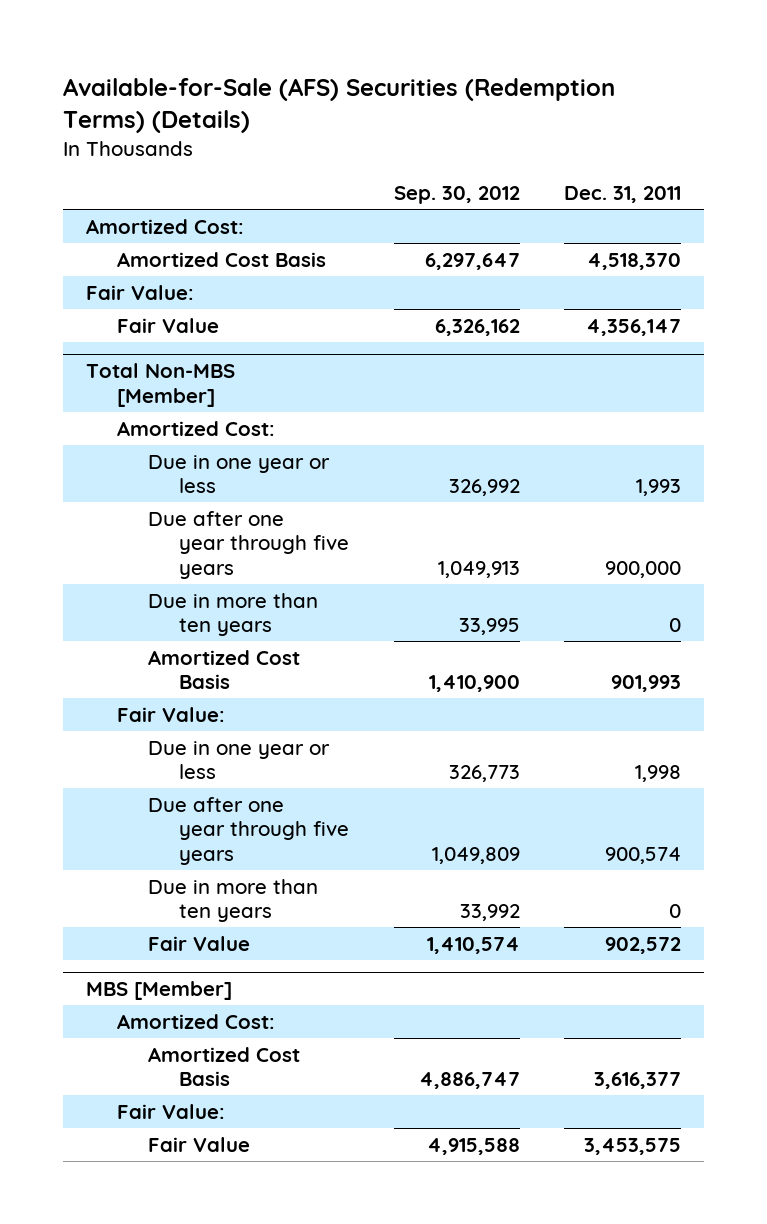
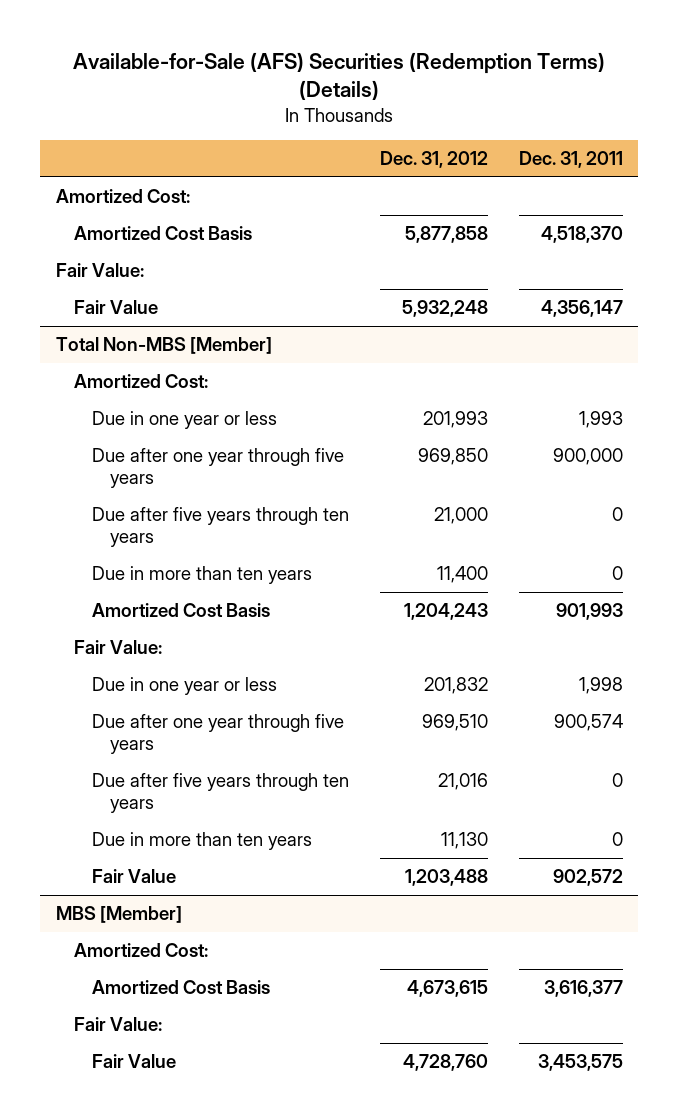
- | Sep. 30, 2012 | Dec. 31, 2011
+ | Dec. 31, 2012 | Dec. 31, 2011
@ Total Non-MBS [Member]
+ Due after five years through ten years | 21,000 | 0
+ Due after five years through ten years | 21,016 | 0

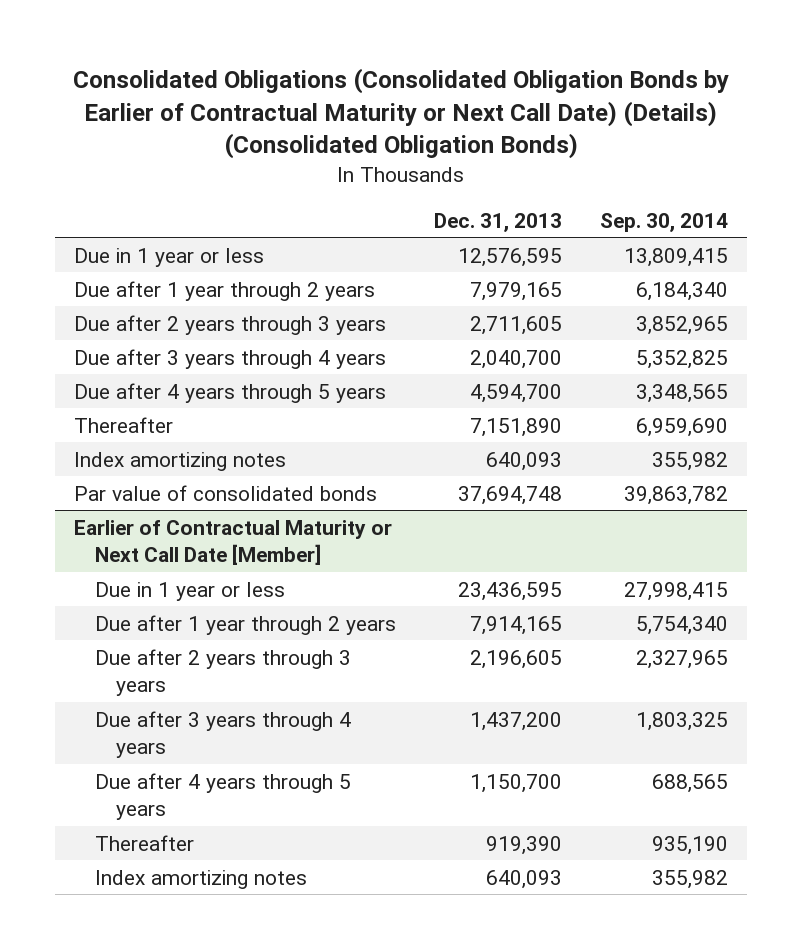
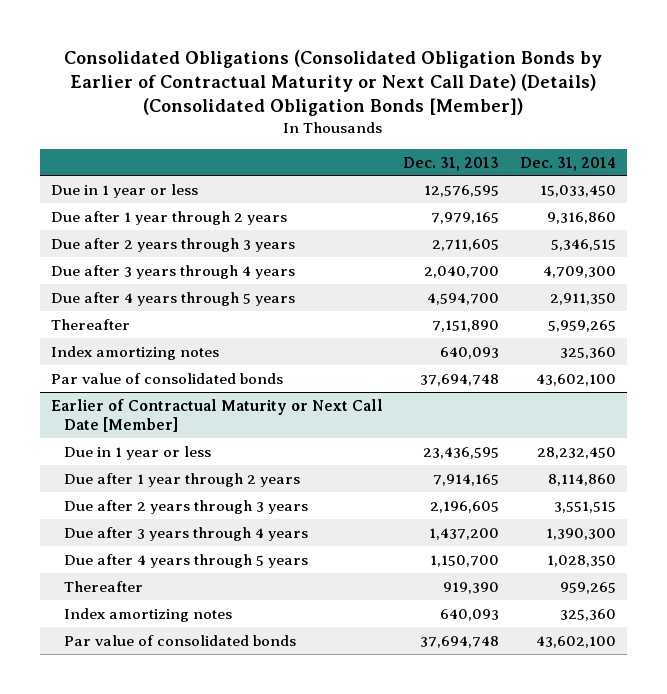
- Consolidated Obligations (Consolidated Obligation Bonds by Earlier of Contractual Maturity or Next Call Date) (Details) (Consolidated Obligation Bonds)
+ Consolidated Obligations (Consolidated Obligation Bonds by Earlier of Contractual Maturity or Next Call Date) (Details) (Consolidated Obligation Bonds [Member])
- | Dec. 31, 2013 | Sep. 30, 2014
+ | Dec. 31, 2013 | Dec. 31, 2014
@ Earlier of Contractual Maturity or Next Call Date [Member]
+ Par value of consolidated bonds | 37,694,748 | 43,602,100

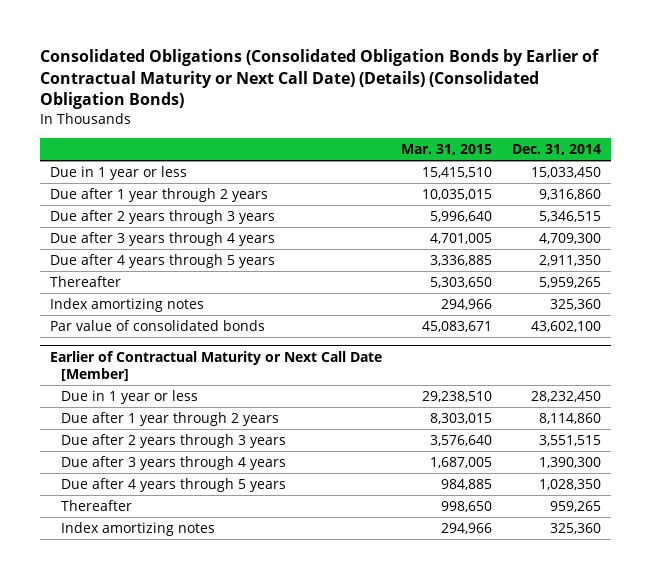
- Consolidated Obligations (Consolidated Obligation Bonds by Earlier of Contractual Maturity or Next Call Date) (Details) (Consolidated Obligation Bonds [Member])
+ Consolidated Obligations (Consolidated Obligation Bonds by Earlier of Contractual Maturity or Next Call Date) (Details) (Consolidated Obligation Bonds)
- | Dec. 31, 2013 | Dec. 31, 2014
+ | Mar. 31, 2015 | Dec. 31, 2014
@ Earlier of Contractual Maturity or Next Call Date [Member]
- Par value of consolidated bonds | 37,694,748 | 43,602,100

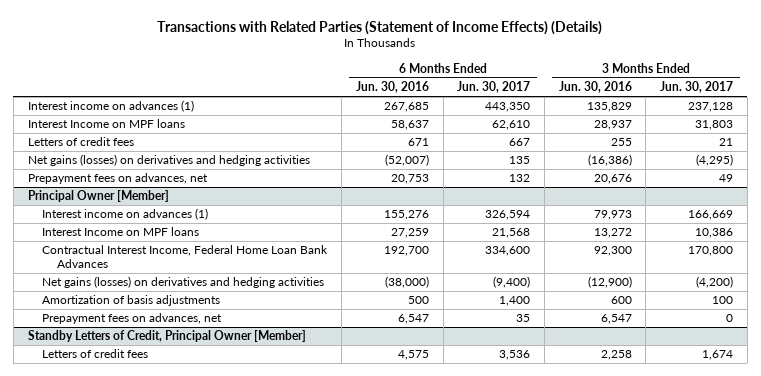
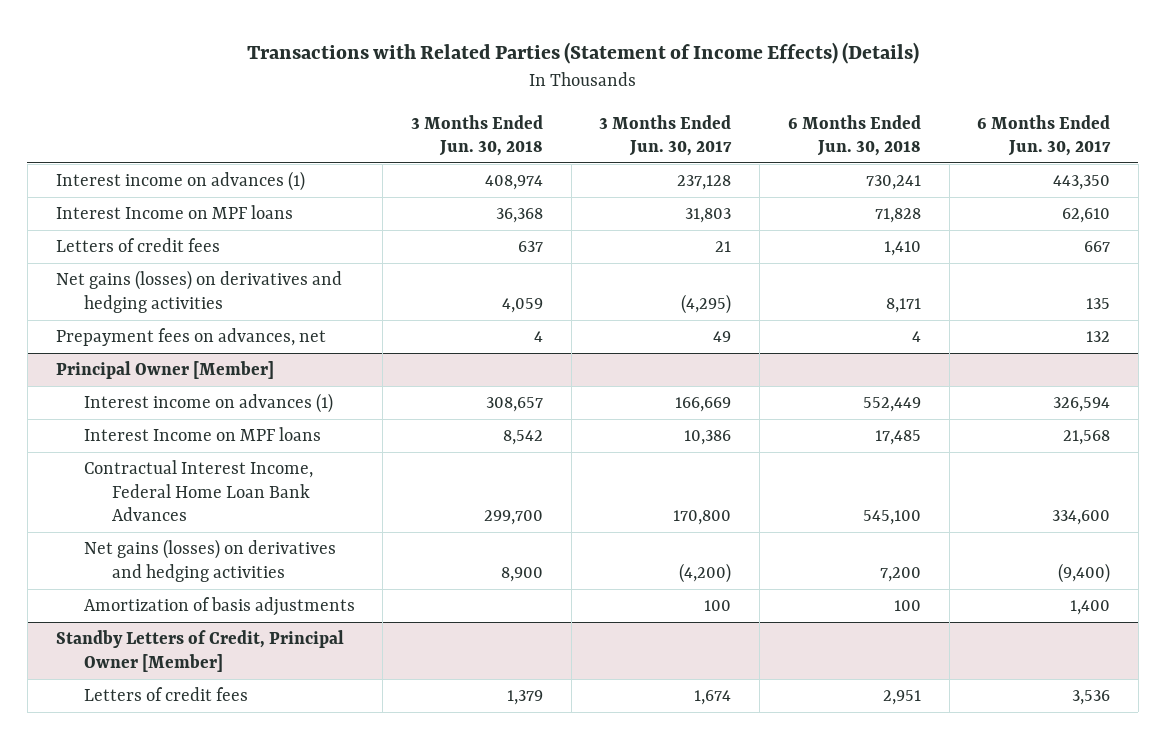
- | 6 Months Ended Jun. 30, 2016 | 6 Months Ended Jun. 30, 2017 | 3 Months Ended Jun. 30, 2016 | 3 Months Ended Jun. 30, 2017
+ | 3 Months Ended Jun. 30, 2018 | 3 Months Ended Jun. 30, 2017 | 6 Months Ended Jun. 30, 2018 | 6 Months Ended Jun. 30, 2017
@ Principal Owner [Member]
- Prepayment fees on advances, net | 6,547 | 35 | 6,547 | 0

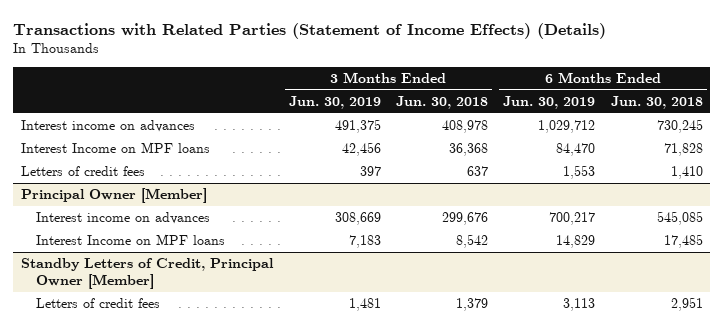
- | 3 Months Ended Jun. 30, 2018 | 3 Months Ended Jun. 30, 2017 | 6 Months Ended Jun. 30, 2018 | 6 Months Ended Jun. 30, 2017
+ | 3 Months Ended Jun. 30, 2019 | 3 Months Ended Jun. 30, 2018 | 6 Months Ended Jun. 30, 2019 | 6 Months Ended Jun. 30, 2018
- Interest income on advances (1) | 408,974 | 237,128 | 730,241 | 443,350
+ Interest income on advances | 491,375 | 408,978 | 1,029,712 | 730,245
- Net gains (losses) on derivatives and hedging activities | 4,059 | (4,295) | 8,171 | 135
- Prepayment fees on advances, net | 4 | 49 | 4 | 132
@ Principal Owner [Member]
- Interest income on advances (1) | 308,657 | 166,669 | 552,449 | 326,594
+ Interest income on advances | 308,669 | 299,676 | 700,217 | 545,085
- Contractual Interest Income, Federal Home Loan Bank Advances | 299,700 | 170,800 | 545,100 | 334,600
- Net gains (losses) on derivatives and hedging activities | 8,900 | (4,200) | 7,200 | (9,400)
- Amortization of basis adjustments | | 100 | 100 | 1,400

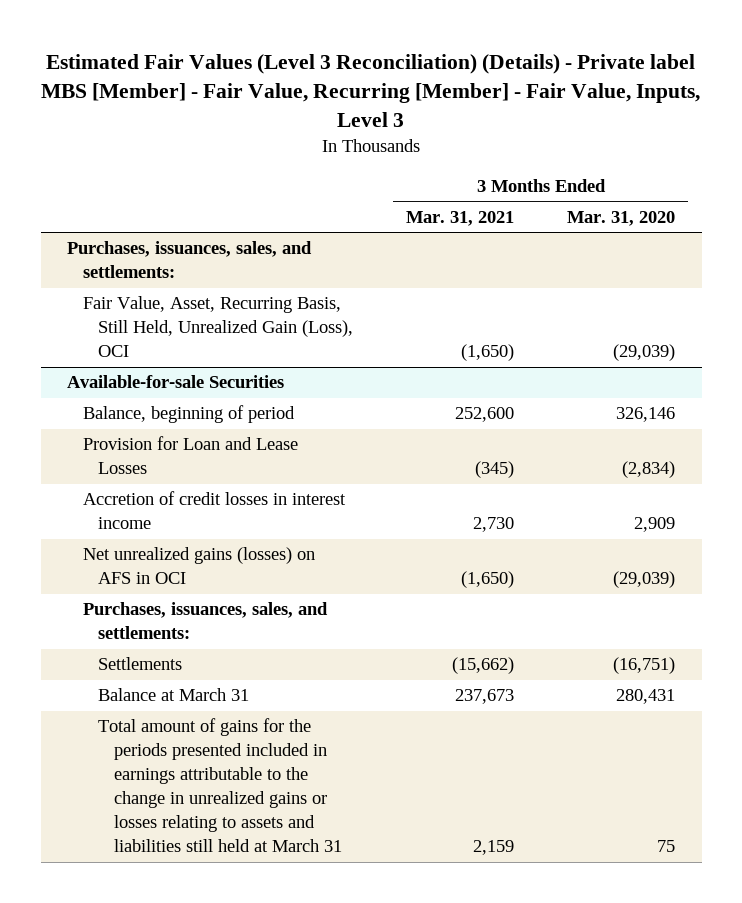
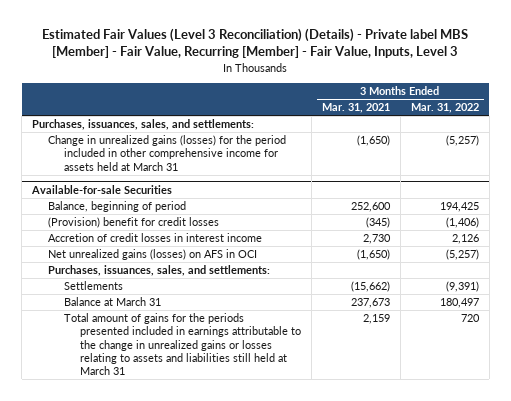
- | 3 Months Ended Mar. 31, 2021 | 3 Months Ended Mar. 31, 2020
+ | 3 Months Ended Mar. 31, 2021 | 3 Months Ended Mar. 31, 2022
- Fair Value, Asset, Recurring Basis, Still Held, Unrealized Gain (Loss), OCI | (1,650) | (29,039)
+ Change in unrealized gains (losses) for the period included in other comprehensive income for assets held at March 31 | (1,650) | (5,257)
@ Available-for-sale Securities
- Provision for Loan and Lease Losses | (345) | (2,834)
+ (Provision) benefit for credit losses | (345) | (1,406)

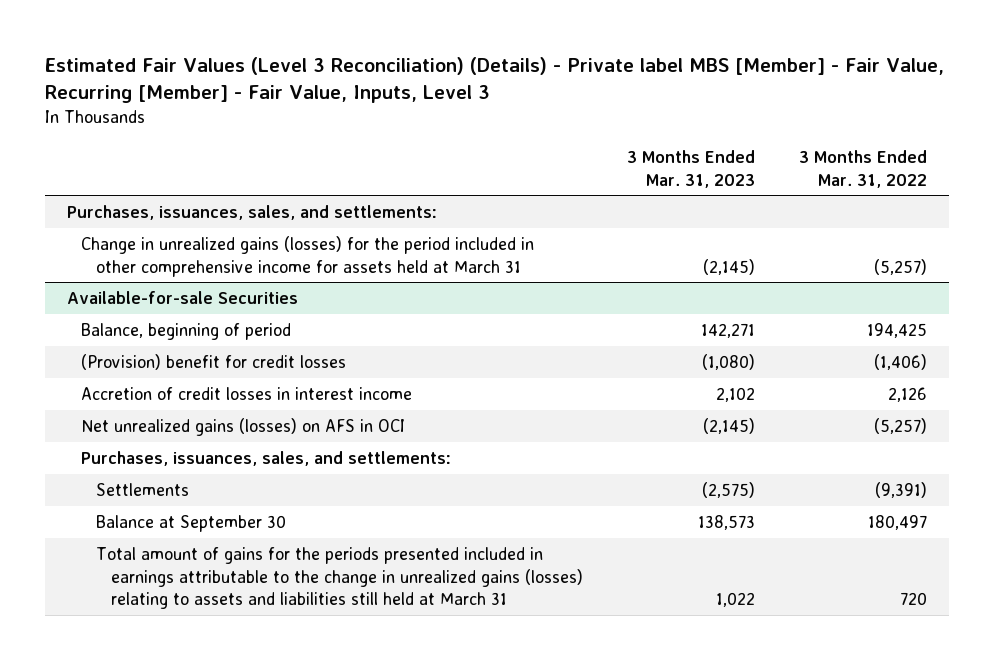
- | 3 Months Ended Mar. 31, 2021 | 3 Months Ended Mar. 31, 2022
+ | 3 Months Ended Mar. 31, 2023 | 3 Months Ended Mar. 31, 2022
@ Available-for-sale Securities
- Balance at March 31 | 237,673 | 180,497
- Total amount of gains for the periods presented included in earnings attributable to the change in unrealized gains or losses relating to assets and liabilities still held at March 31 | 2,159 | 720
+ Balance at September 30 | 138,573 | 180,497
+ Total amount of gains for the periods presented included in earnings attributable to the change in unrealized gains (losses) relating to assets and liabilities still held at March 31 | 1,022 | 720

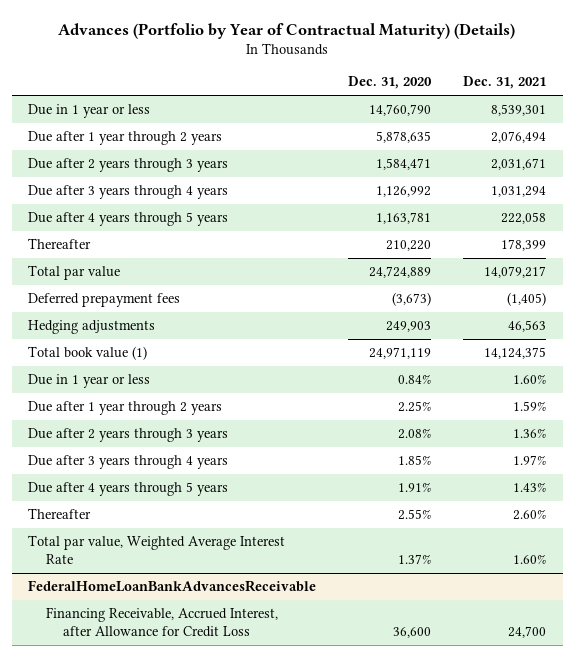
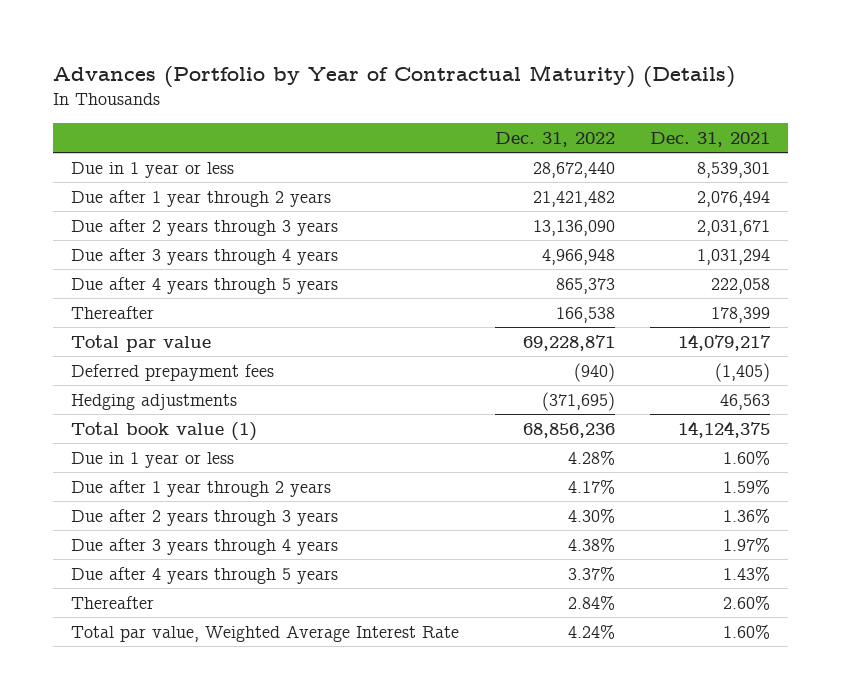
- | Dec. 31, 2020 | Dec. 31, 2021
+ | Dec. 31, 2022 | Dec. 31, 2021
- FederalHomeLoanBankAdvancesReceivable
- Financing Receivable, Accrued Interest, after Allowance for Credit Loss | 36,600 | 24,700

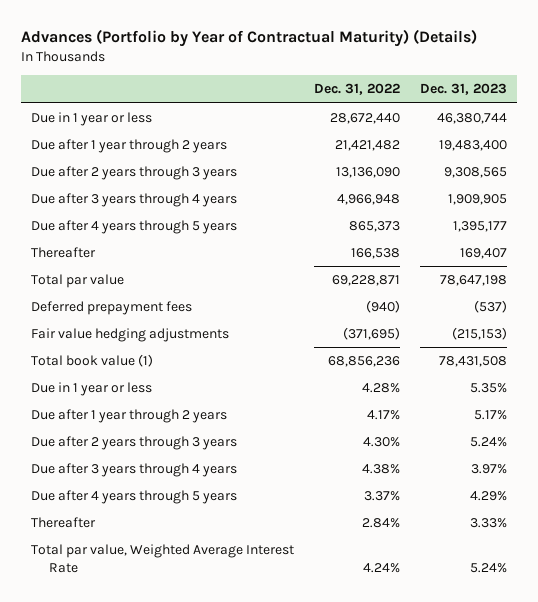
- | Dec. 31, 2022 | Dec. 31, 2021
+ | Dec. 31, 2022 | Dec. 31, 2023
- Hedging adjustments | (371,695) | 46,563
+ Fair value hedging adjustments | (371,695) | (215,153)

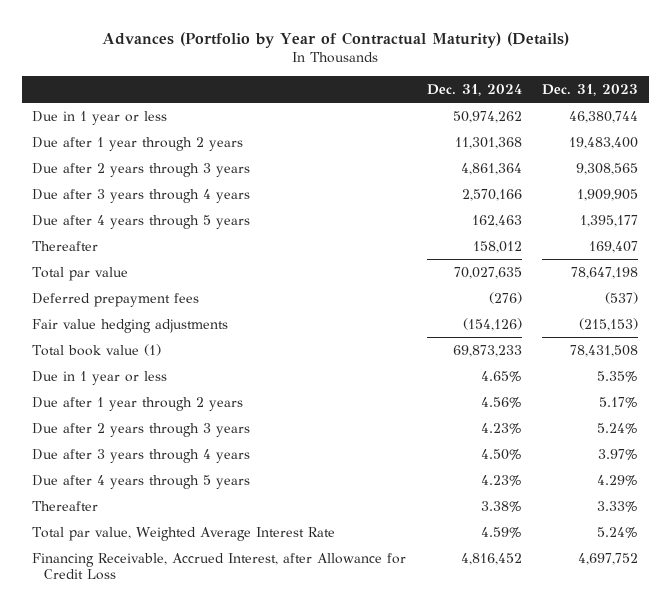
- | Dec. 31, 2022 | Dec. 31, 2023
+ | Dec. 31, 2024 | Dec. 31, 2023
+ Financing Receivable, Accrued Interest, after Allowance for Credit Loss | 4,816,452 | 4,697,752

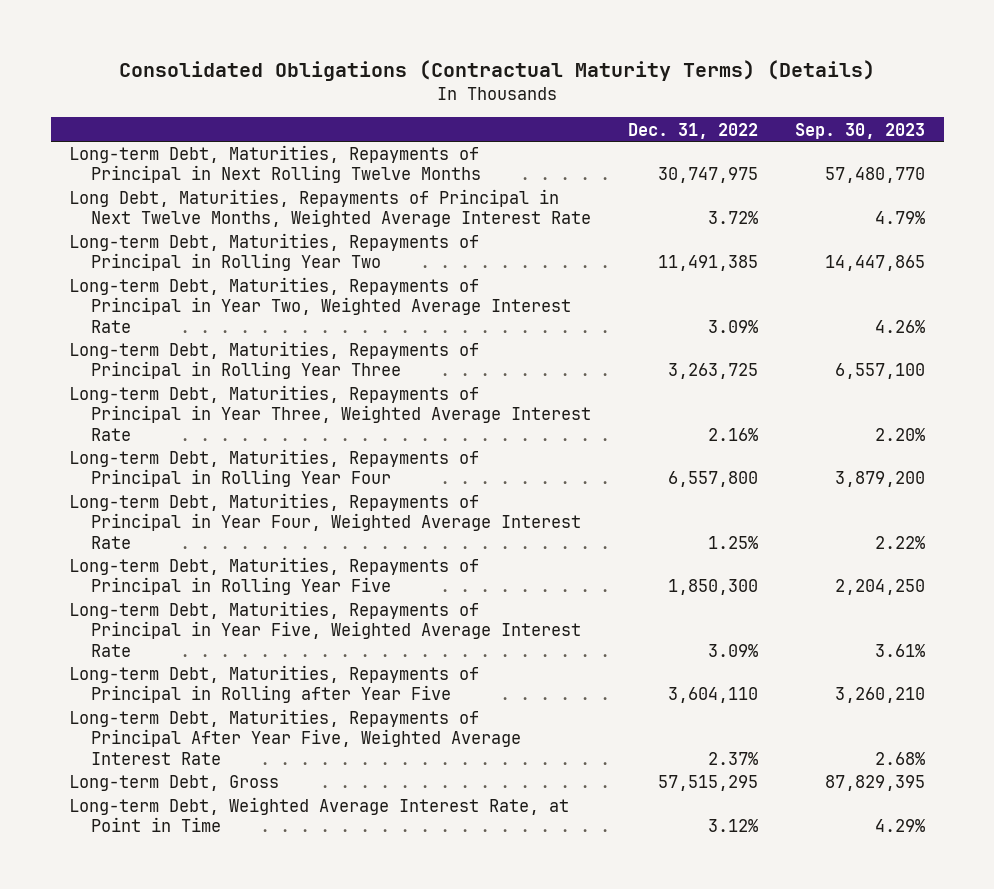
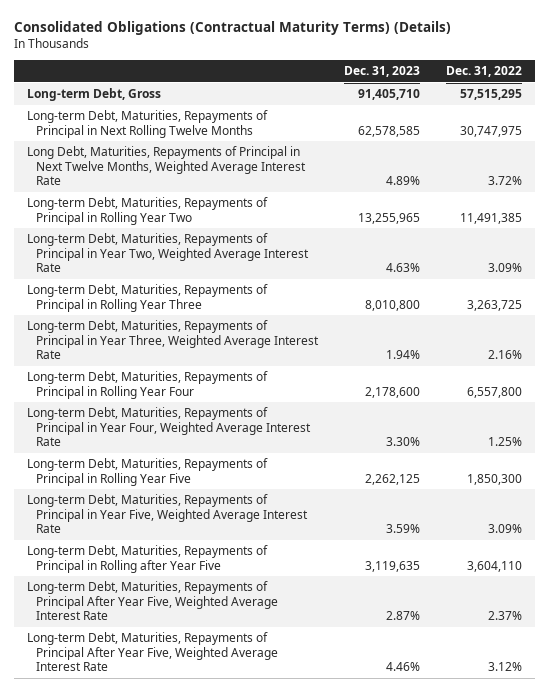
- | Dec. 31, 2022 | Sep. 30, 2023
+ | Dec. 31, 2023 | Dec. 31, 2022
moved up: Long-term Debt, Gross | 91,405,710 | 57,515,295
- Long-term Debt, Weighted Average Interest Rate, at Point in Time | 3.12% | 4.29%
+ Long-term Debt, Maturities, Repayments of Principal After Year Five, Weighted Average Interest Rate | 4.46% | 3.12%

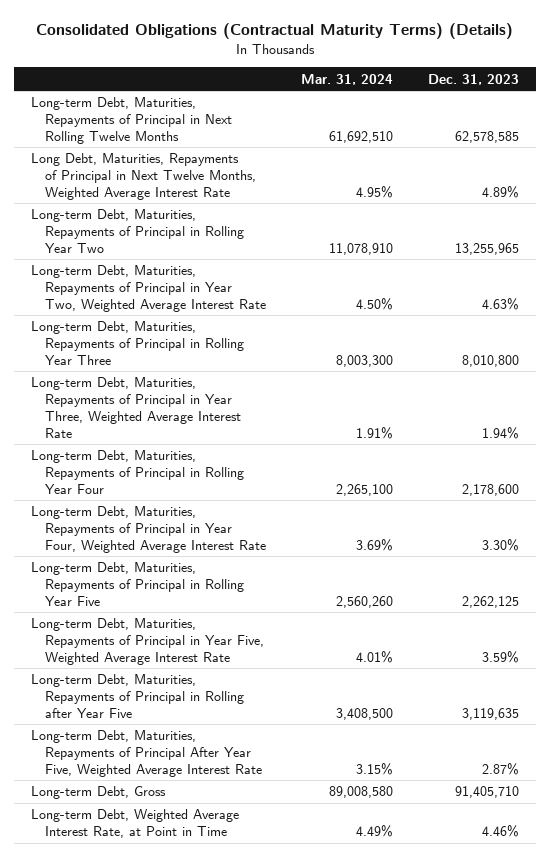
- | Dec. 31, 2023 | Dec. 31, 2022
+ | Mar. 31, 2024 | Dec. 31, 2023
- Long-term Debt, Maturities, Repayments of Principal After Year Five, Weighted Average Interest Rate | 4.46% | 3.12%
moved down: Long-term Debt, Gross | 89,008,580 | 91,405,710
+ Long-term Debt, Weighted Average Interest Rate, at Point in Time | 4.49% | 4.46%

